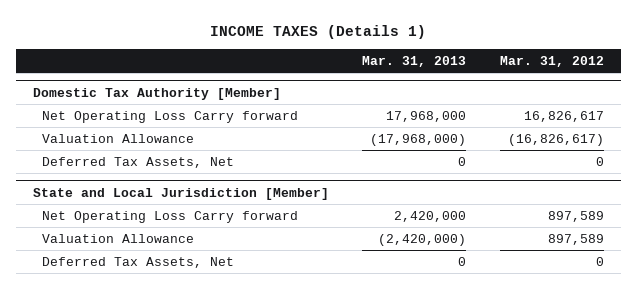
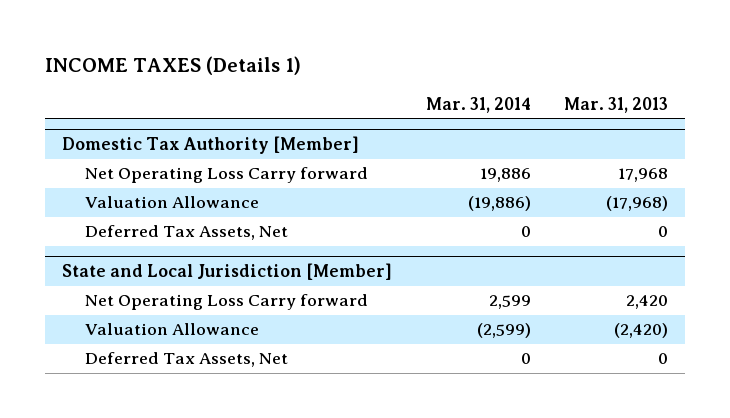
- | Mar. 31, 2013 | Mar. 31, 2012
+ | Mar. 31, 2014 | Mar. 31, 2013
@ Domestic Tax Authority [Member]
- Net Operating Loss Carry forward | 17,968,000 | 16,826,617
- Valuation Allowance | (17,968,000) | (16,826,617)
+ Net Operating Loss Carry forward | 19,886 | 17,968
+ Valuation Allowance | (19,886) | (17,968)
@ State and Local Jurisdiction [Member]
- Net Operating Loss Carry forward | 2,420,000 | 897,589
- Valuation Allowance | (2,420,000) | 897,589
+ Net Operating Loss Carry forward | 2,599 | 2,420
+ Valuation Allowance | (2,599) | (2,420)

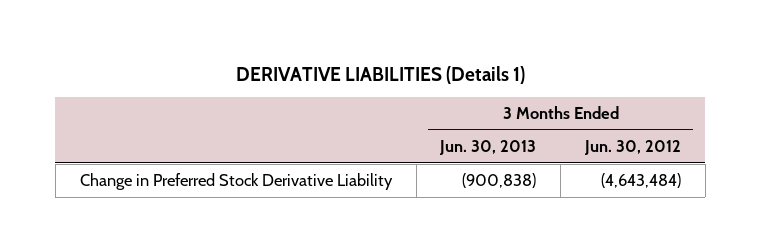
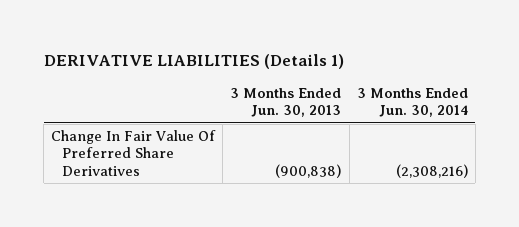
- | 3 Months Ended Jun. 30, 2013 | 3 Months Ended Jun. 30, 2012
+ | 3 Months Ended Jun. 30, 2013 | 3 Months Ended Jun. 30, 2014
- Change in Preferred Stock Derivative Liability | (900,838) | (4,643,484)
+ Change In Fair Value Of Preferred Share Derivatives | (900,838) | (2,308,216)

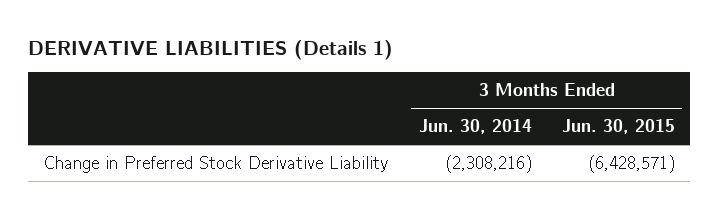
- | 3 Months Ended Jun. 30, 2013 | 3 Months Ended Jun. 30, 2014
+ | 3 Months Ended Jun. 30, 2014 | 3 Months Ended Jun. 30, 2015
- Change In Fair Value Of Preferred Share Derivatives | (900,838) | (2,308,216)
+ Change in Preferred Stock Derivative Liability | (2,308,216) | (6,428,571)

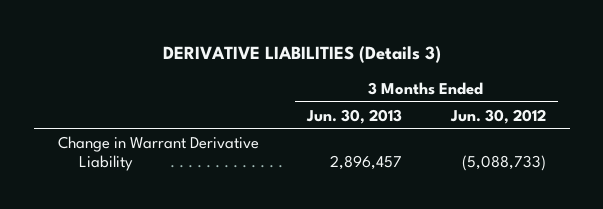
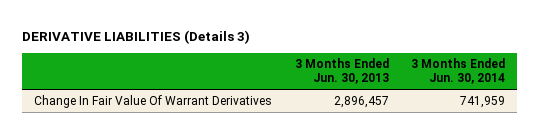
- | 3 Months Ended Jun. 30, 2013 | 3 Months Ended Jun. 30, 2012
+ | 3 Months Ended Jun. 30, 2013 | 3 Months Ended Jun. 30, 2014
- Change in Warrant Derivative Liability | 2,896,457 | (5,088,733)
+ Change In Fair Value Of Warrant Derivatives | 2,896,457 | 741,959

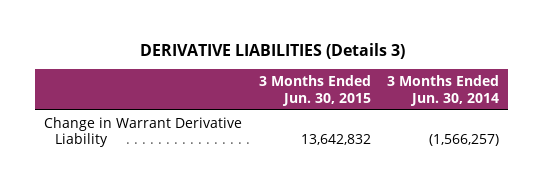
- | 3 Months Ended Jun. 30, 2013 | 3 Months Ended Jun. 30, 2014
+ | 3 Months Ended Jun. 30, 2015 | 3 Months Ended Jun. 30, 2014
- Change In Fair Value Of Warrant Derivatives | 2,896,457 | 741,959
+ Change in Warrant Derivative Liability | 13,642,832 | (1,566,257)

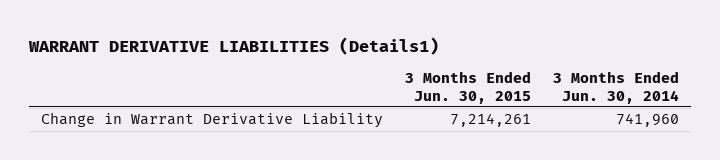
- DERIVATIVE LIABILITIES (Details 3)
+ WARRANT DERIVATIVE LIABILITIES (Details1)
- Change in Warrant Derivative Liability | 13,642,832 | (1,566,257)
+ Change in Warrant Derivative Liability | 7,214,261 | 741,960

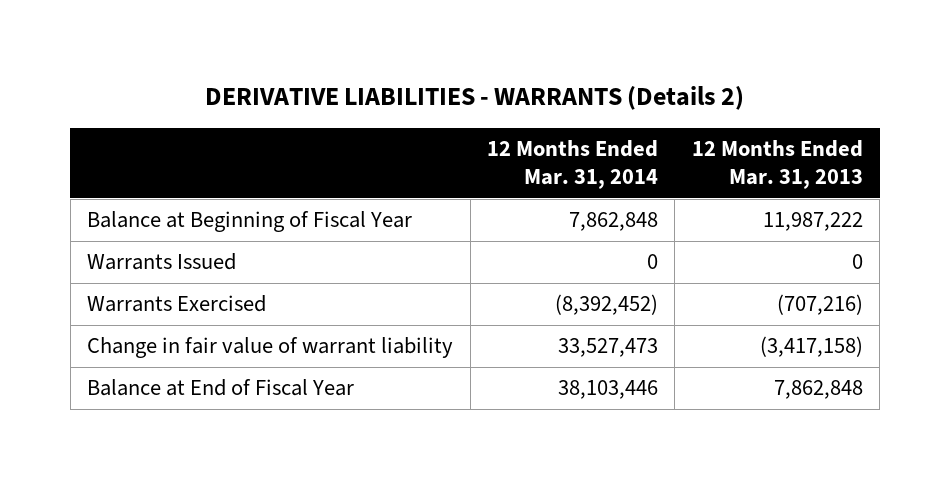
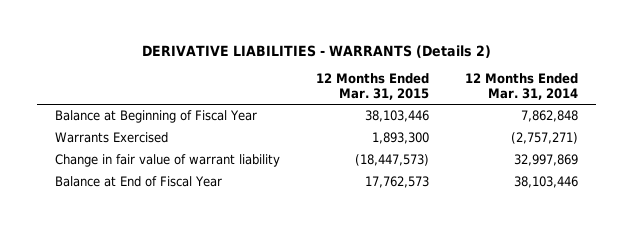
- | 12 Months Ended Mar. 31, 2014 | 12 Months Ended Mar. 31, 2013
+ | 12 Months Ended Mar. 31, 2015 | 12 Months Ended Mar. 31, 2014
- Warrants Issued | 0 | 0
- Warrants Exercised | (8,392,452) | (707,216)
- Change in fair value of warrant liability | 33,527,473 | (3,417,158)
+ Warrants Exercised | 1,893,300 | (2,757,271)
+ Change in fair value of warrant liability | (18,447,573) | 32,997,869

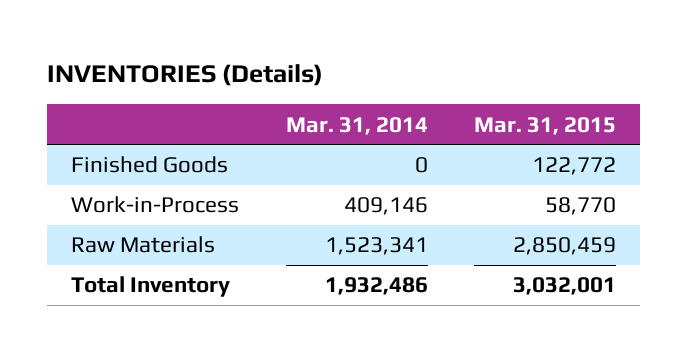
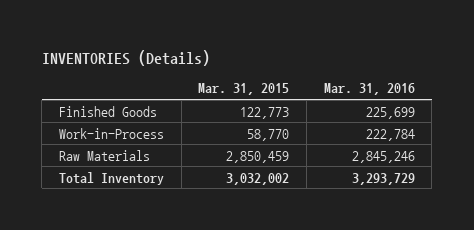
- | Mar. 31, 2014 | Mar. 31, 2015
+ | Mar. 31, 2015 | Mar. 31, 2016
- Finished Goods | 0 | 122,772
+ Finished Goods | 122,773 | 225,699
- Total Inventory | 1,932,486 | 3,032,001
+ Total Inventory | 3,032,002 | 3,293,729

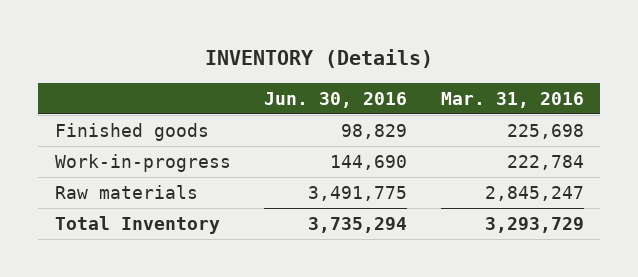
- INVENTORIES (Details)
+ INVENTORY (Details)
- | Mar. 31, 2015 | Mar. 31, 2016
+ | Jun. 30, 2016 | Mar. 31, 2016
- Finished Goods | 122,773 | 225,699
- Work-in-Process | 58,770 | 222,784
- Raw Materials | 2,850,459 | 2,845,246
+ Finished goods | 98,829 | 225,698
+ Work-in-progress | 144,690 | 222,784
+ Raw materials | 3,491,775 | 2,845,247

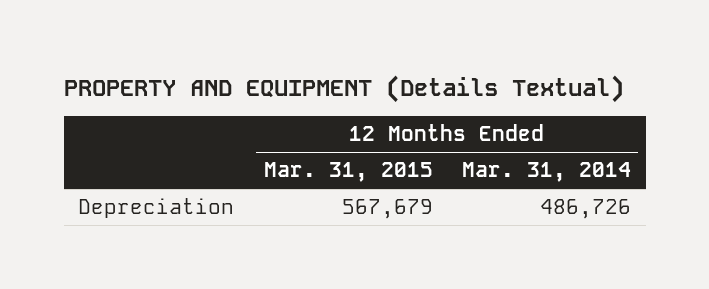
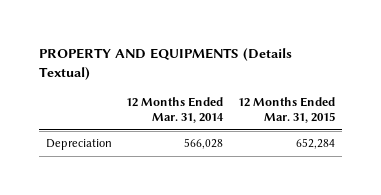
- PROPERTY AND EQUIPMENT (Details Textual)
+ PROPERTY AND EQUIPMENTS (Details Textual)
- | 12 Months Ended Mar. 31, 2015 | 12 Months Ended Mar. 31, 2014
+ | 12 Months Ended Mar. 31, 2014 | 12 Months Ended Mar. 31, 2015
- Depreciation | 567,679 | 486,726
+ Depreciation | 566,028 | 652,284

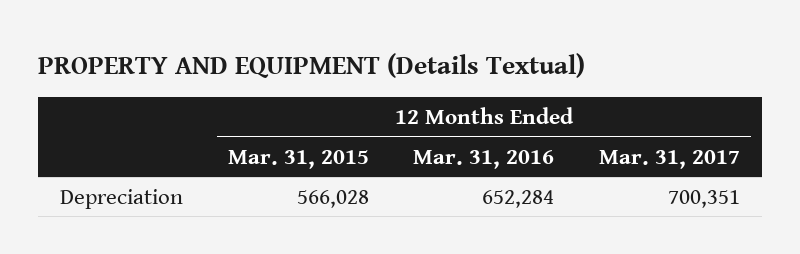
- PROPERTY AND EQUIPMENTS (Details Textual)
+ PROPERTY AND EQUIPMENT (Details Textual)
- | 12 Months Ended Mar. 31, 2014 | 12 Months Ended Mar. 31, 2015
+ | 12 Months Ended Mar. 31, 2015 | 12 Months Ended Mar. 31, 2016 | 12 Months Ended Mar. 31, 2017
- Depreciation | 566,028 | 652,284
+ Depreciation | 566,028 | 652,284 | 700,351

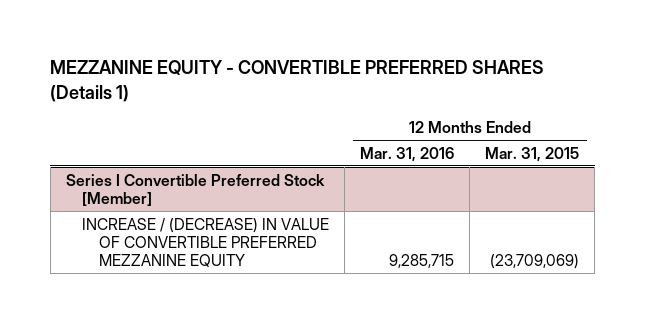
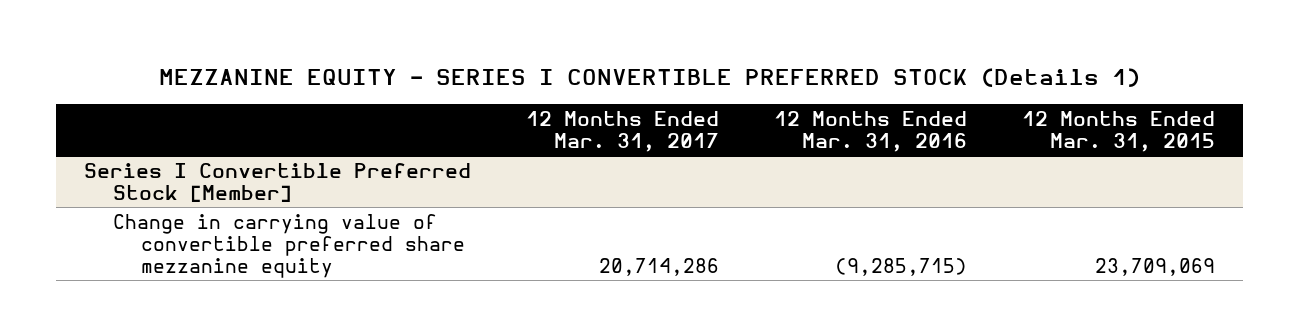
- MEZZANINE EQUITY - CONVERTIBLE PREFERRED SHARES (Details 1)
+ MEZZANINE EQUITY - SERIES I CONVERTIBLE PREFERRED STOCK (Details 1)
- | 12 Months Ended Mar. 31, 2016 | 12 Months Ended Mar. 31, 2015
+ | 12 Months Ended Mar. 31, 2017 | 12 Months Ended Mar. 31, 2016 | 12 Months Ended Mar. 31, 2015
@ Series I Convertible Preferred Stock [Member]
- INCREASE / (DECREASE) IN VALUE OF CONVERTIBLE PREFERRED MEZZANINE EQUITY | 9,285,715 | (23,709,069)
+ Change in carrying value of convertible preferred share mezzanine equity | 20,714,286 | (9,285,715) | 23,709,069

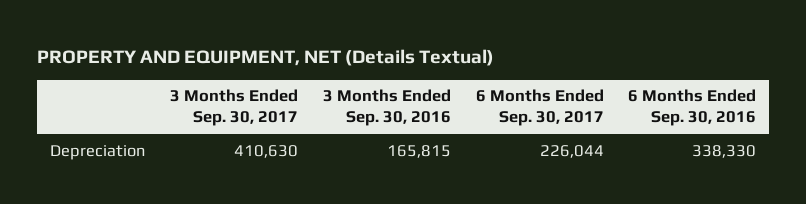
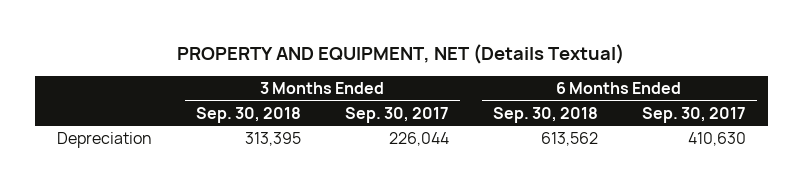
- | 3 Months Ended Sep. 30, 2017 | 3 Months Ended Sep. 30, 2016 | 6 Months Ended Sep. 30, 2017 | 6 Months Ended Sep. 30, 2016
+ | 3 Months Ended Sep. 30, 2018 | 3 Months Ended Sep. 30, 2017 | 6 Months Ended Sep. 30, 2018 | 6 Months Ended Sep. 30, 2017
- Depreciation | 410,630 | 165,815 | 226,044 | 338,330
+ Depreciation | 313,395 | 226,044 | 613,562 | 410,630

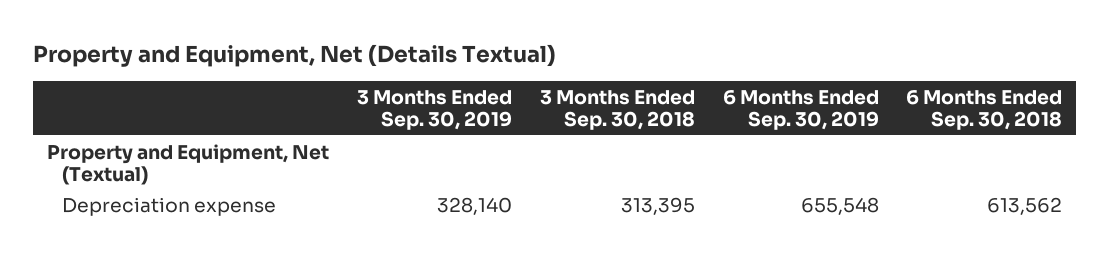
- PROPERTY AND EQUIPMENT, NET (Details Textual)
+ Property and Equipment, Net (Details Textual)
- | 3 Months Ended Sep. 30, 2018 | 3 Months Ended Sep. 30, 2017 | 6 Months Ended Sep. 30, 2018 | 6 Months Ended Sep. 30, 2017
+ | 3 Months Ended Sep. 30, 2019 | 3 Months Ended Sep. 30, 2018 | 6 Months Ended Sep. 30, 2019 | 6 Months Ended Sep. 30, 2018
- Depreciation | 313,395 | 226,044 | 613,562 | 410,630
+ Property and Equipment, Net (Textual)
+ Depreciation expense | 328,140 | 313,395 | 655,548 | 613,562

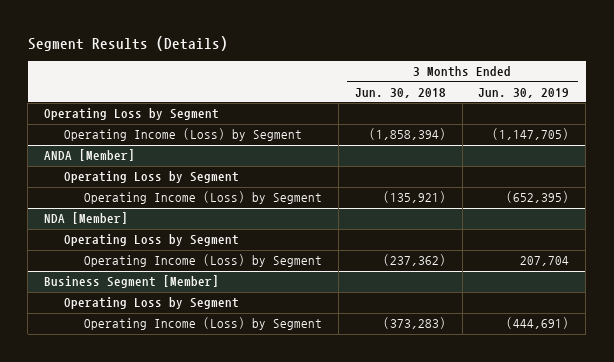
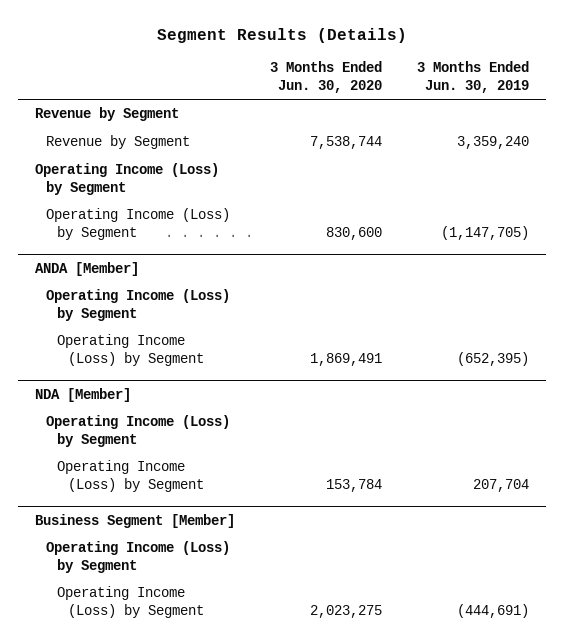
- | 3 Months Ended Jun. 30, 2018 | 3 Months Ended Jun. 30, 2019
+ | 3 Months Ended Jun. 30, 2020 | 3 Months Ended Jun. 30, 2019
- Operating Loss by Segment
+ Revenue by Segment
+ Revenue by Segment | 7,538,744 | 3,359,240
+ Operating Income (Loss) by Segment
@ ANDA [Member]
- Operating Loss by Segment
+ Operating Income (Loss) by Segment
@ NDA [Member]
- Operating Loss by Segment
+ Operating Income (Loss) by Segment
@ Business Segment [Member]
- Operating Loss by Segment
+ Operating Income (Loss) by Segment

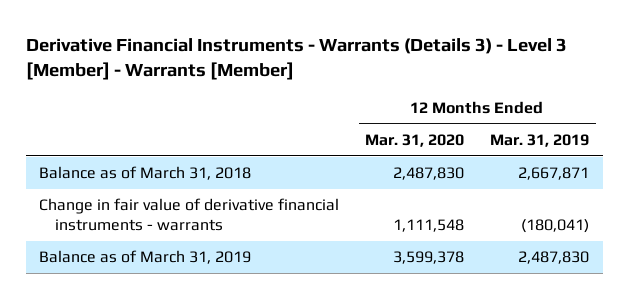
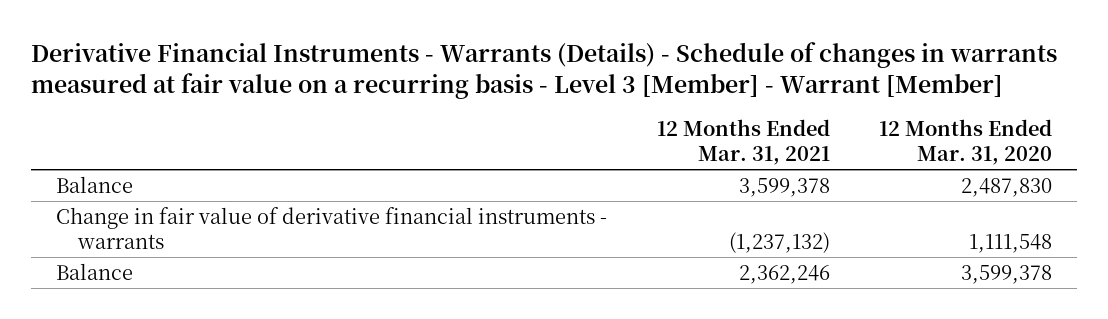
- Derivative Financial Instruments - Warrants (Details 3) - Level 3 [Member] - Warrants [Member]
+ Derivative Financial Instruments - Warrants (Details) - Schedule of changes in warrants measured at fair value on a recurring basis - Level 3 [Member] - Warrant [Member]
- | 12 Months Ended Mar. 31, 2020 | 12 Months Ended Mar. 31, 2019
+ | 12 Months Ended Mar. 31, 2021 | 12 Months Ended Mar. 31, 2020
- Balance as of March 31, 2018 | 2,487,830 | 2,667,871
+ Balance | 3,599,378 | 2,487,830
- Balance as of March 31, 2019 | 3,599,378 | 2,487,830
+ Balance | 2,362,246 | 3,599,378

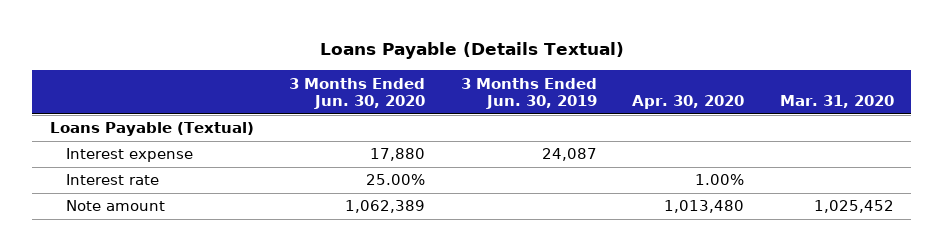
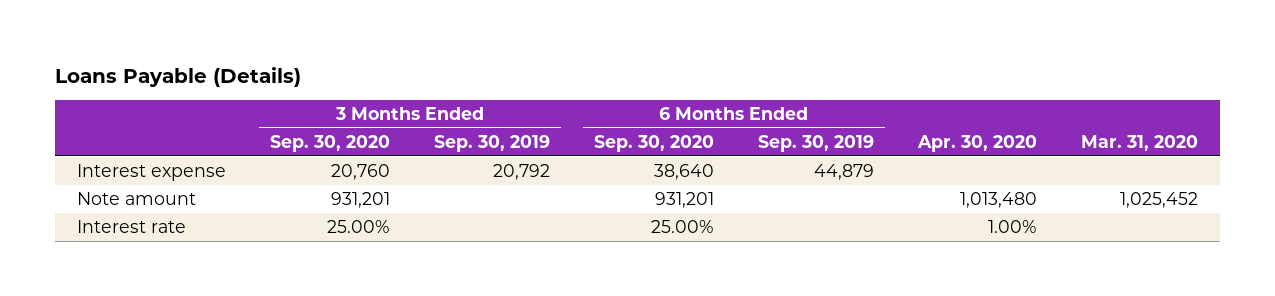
- Loans Payable (Details Textual)
+ Loans Payable (Details)
- | 3 Months Ended Jun. 30, 2020 | 3 Months Ended Jun. 30, 2019 | Apr. 30, 2020 | Mar. 31, 2020
+ | 3 Months Ended Sep. 30, 2020 | 3 Months Ended Sep. 30, 2019 | 6 Months Ended Sep. 30, 2020 | 6 Months Ended Sep. 30, 2019 | Apr. 30, 2020 | Mar. 31, 2020
- Loans Payable (Textual)
moved down: Interest rate | 25.00% | | 25.00% | | 1.00% |

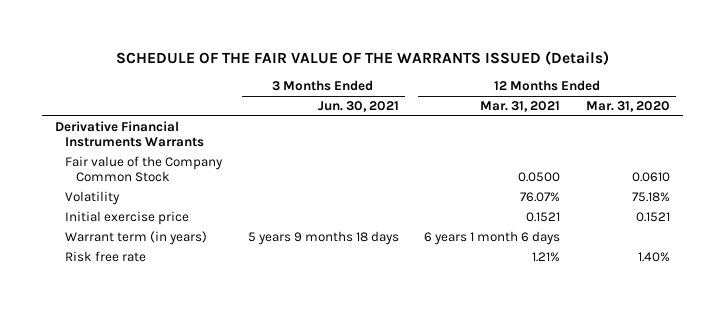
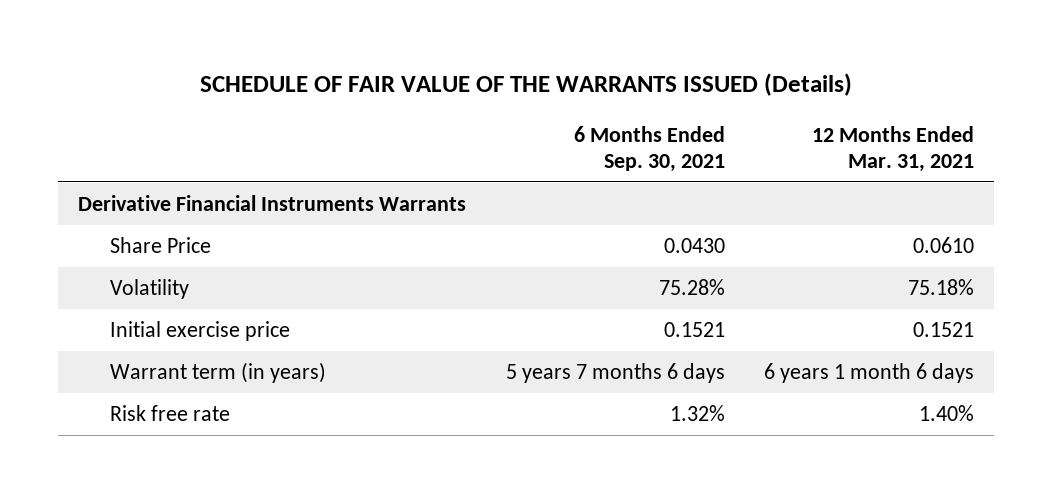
- SCHEDULE OF THE FAIR VALUE OF THE WARRANTS ISSUED (Details)
+ SCHEDULE OF FAIR VALUE OF THE WARRANTS ISSUED (Details)
- | 3 Months Ended Jun. 30, 2021 | 12 Months Ended Mar. 31, 2021 | 12 Months Ended Mar. 31, 2020
+ | 6 Months Ended Sep. 30, 2021 | 12 Months Ended Mar. 31, 2021
- Fair value of the Company Common Stock | | 0.0500 | 0.0610
- Volatility | | 76.07% | 75.18%
+ Share Price | 0.0430 | 0.0610
+ Volatility | 75.28% | 75.18%
- Risk free rate | | 1.21% | 1.40%
+ Risk free rate | 1.32% | 1.40%

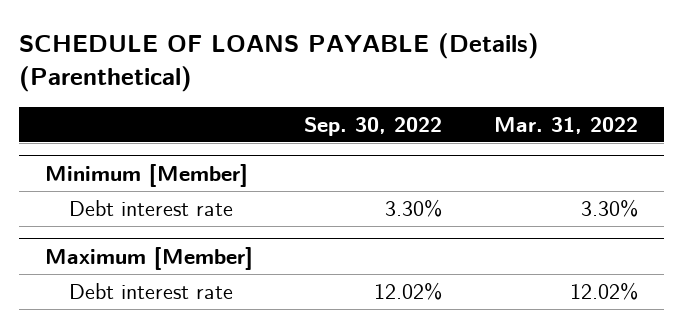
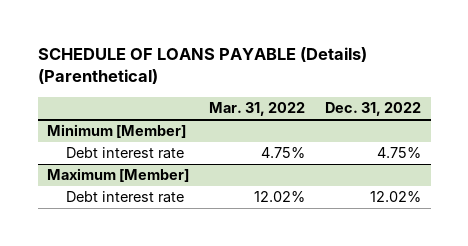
- | Sep. 30, 2022 | Mar. 31, 2022
+ | Mar. 31, 2022 | Dec. 31, 2022
@ Minimum [Member]
- Debt interest rate | 3.30% | 3.30%
+ Debt interest rate | 4.75% | 4.75%

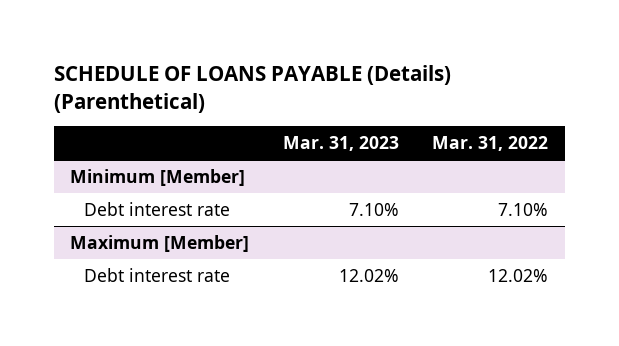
- | Mar. 31, 2022 | Dec. 31, 2022
+ | Mar. 31, 2023 | Mar. 31, 2022
@ Minimum [Member]
- Debt interest rate | 4.75% | 4.75%
+ Debt interest rate | 7.10% | 7.10%

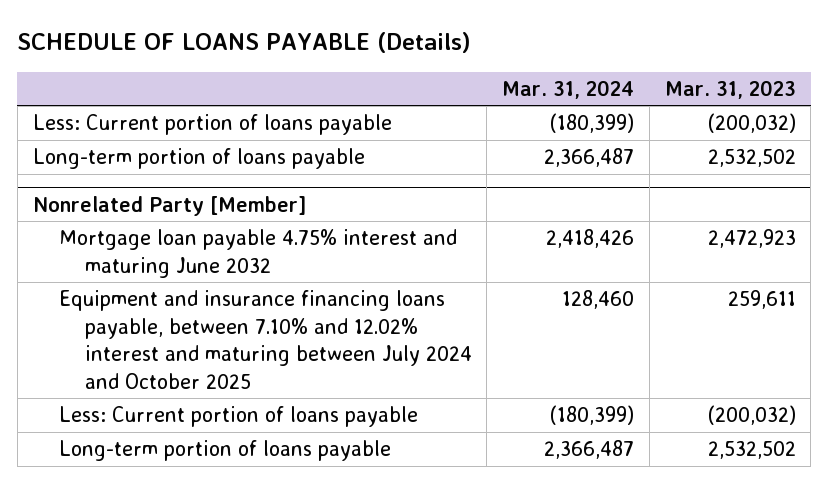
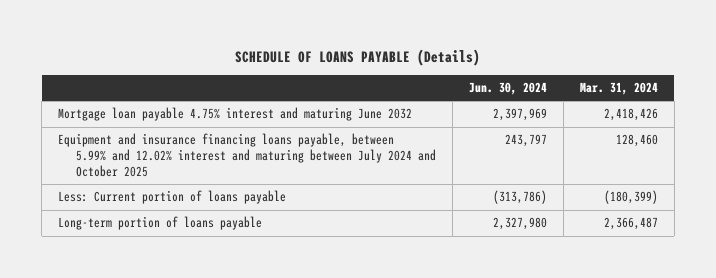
- | Mar. 31, 2024 | Mar. 31, 2023
+ | Jun. 30, 2024 | Mar. 31, 2024
- Less: Current portion of loans payable | (180,399) | (200,032)
- Long-term portion of loans payable | 2,366,487 | 2,532,502
- Nonrelated Party [Member]
- Equipment and insurance financing loans payable, between 7.10% and 12.02% interest and maturing between July 2024 and October 2025 | 128,460 | 259,611
+ Equipment and insurance financing loans payable, between 5.99% and 12.02% interest and maturing between July 2024 and October 2025 | 243,797 | 128,460

